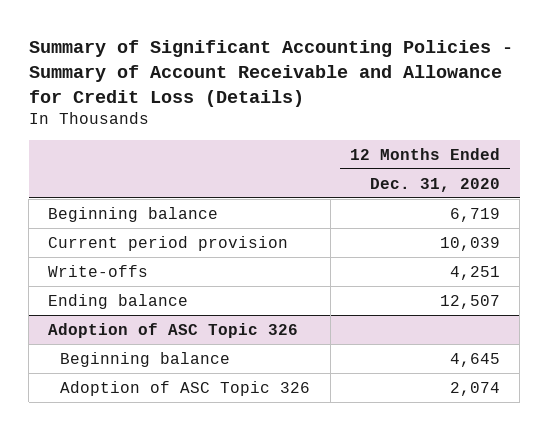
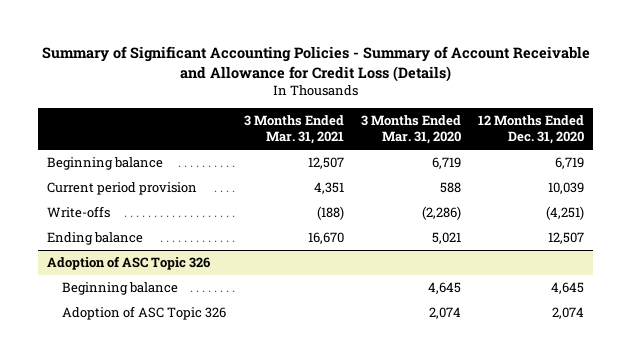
- | 12 Months Ended Dec. 31, 2020
+ | 3 Months Ended Mar. 31, 2021 | 3 Months Ended Mar. 31, 2020 | 12 Months Ended Dec. 31, 2020
- Write-offs | 4,251
+ Write-offs | (188) | (2,286) | (4,251)

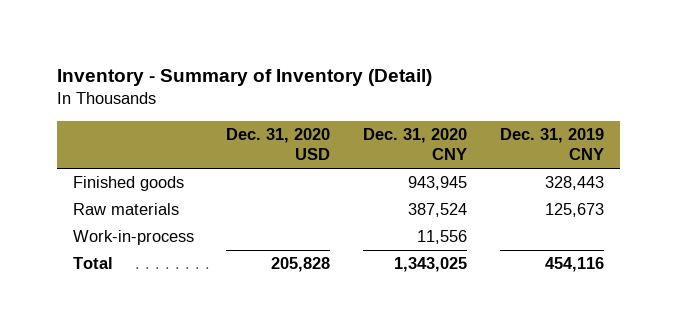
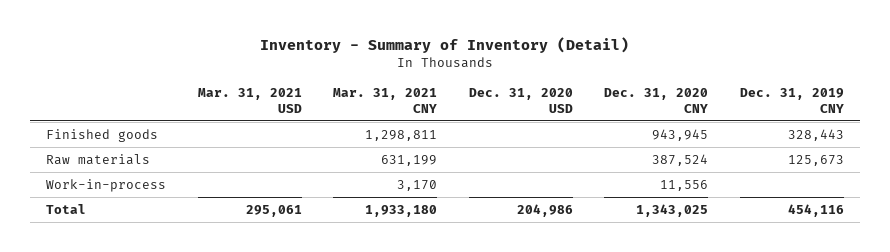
- | Dec. 31, 2020 USD | Dec. 31, 2020 CNY | Dec. 31, 2019 CNY
+ | Mar. 31, 2021 USD | Mar. 31, 2021 CNY | Dec. 31, 2020 USD | Dec. 31, 2020 CNY | Dec. 31, 2019 CNY
- Total | 205,828 | 1,343,025 | 454,116
+ Total | 295,061 | 1,933,180 | 204,986 | 1,343,025 | 454,116

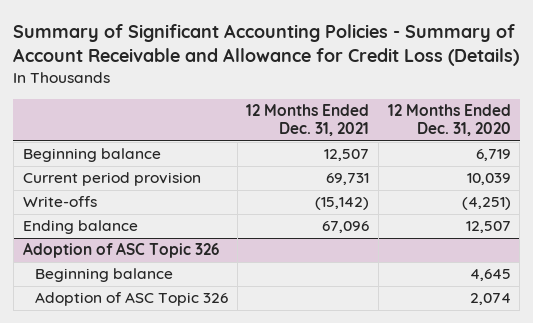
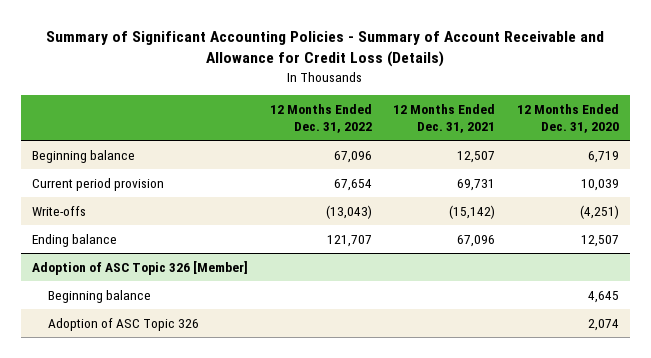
- | 12 Months Ended Dec. 31, 2021 | 12 Months Ended Dec. 31, 2020
+ | 12 Months Ended Dec. 31, 2022 | 12 Months Ended Dec. 31, 2021 | 12 Months Ended Dec. 31, 2020
- Adoption of ASC Topic 326
+ Adoption of ASC Topic 326 [Member]

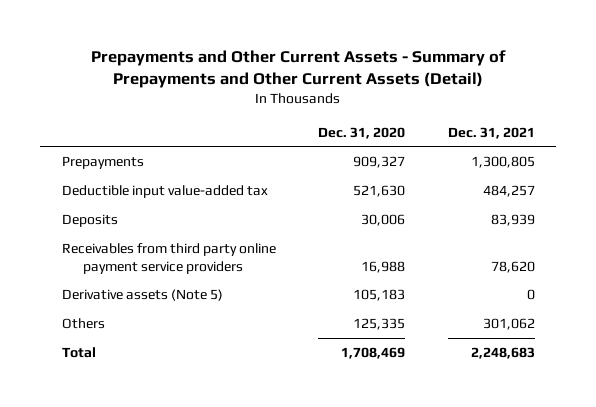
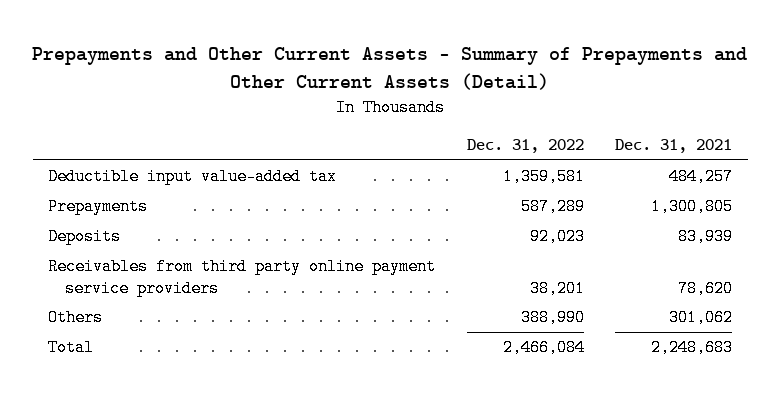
- | Dec. 31, 2020 | Dec. 31, 2021
+ | Dec. 31, 2022 | Dec. 31, 2021
moved down: Prepayments | 587,289 | 1,300,805
- Derivative assets (Note 5) | 105,183 | 0

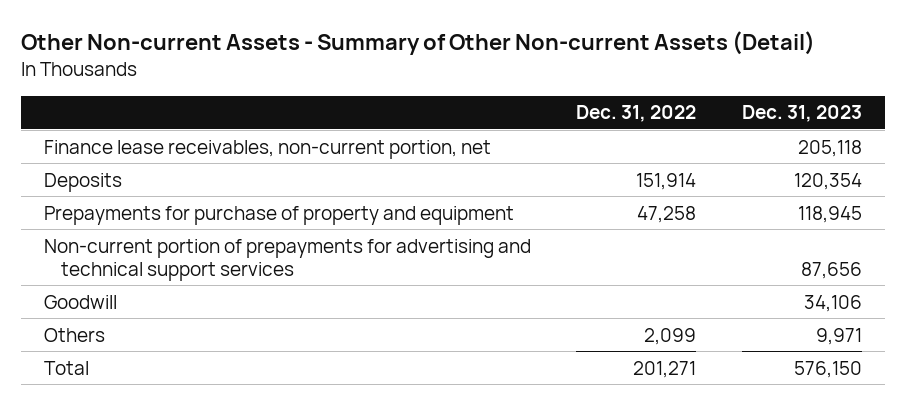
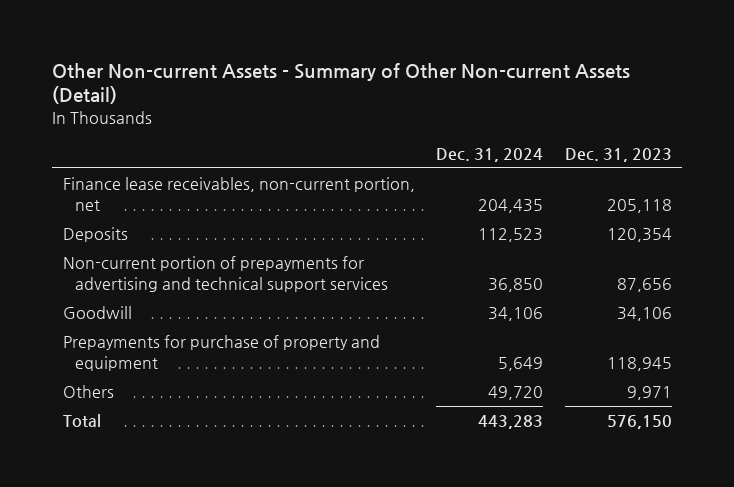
- | Dec. 31, 2022 | Dec. 31, 2023
+ | Dec. 31, 2024 | Dec. 31, 2023
moved down: Prepayments for purchase of property and equipment | 5,649 | 118,945

